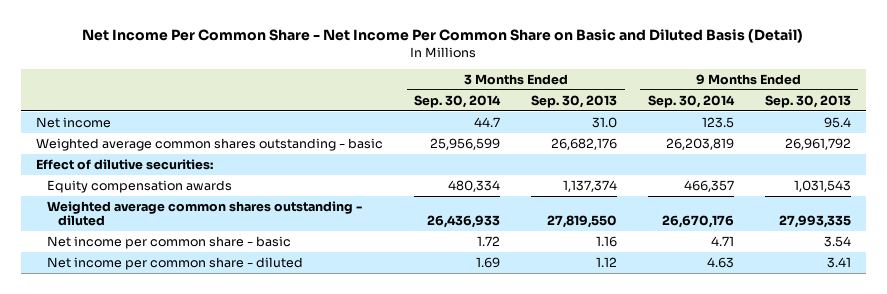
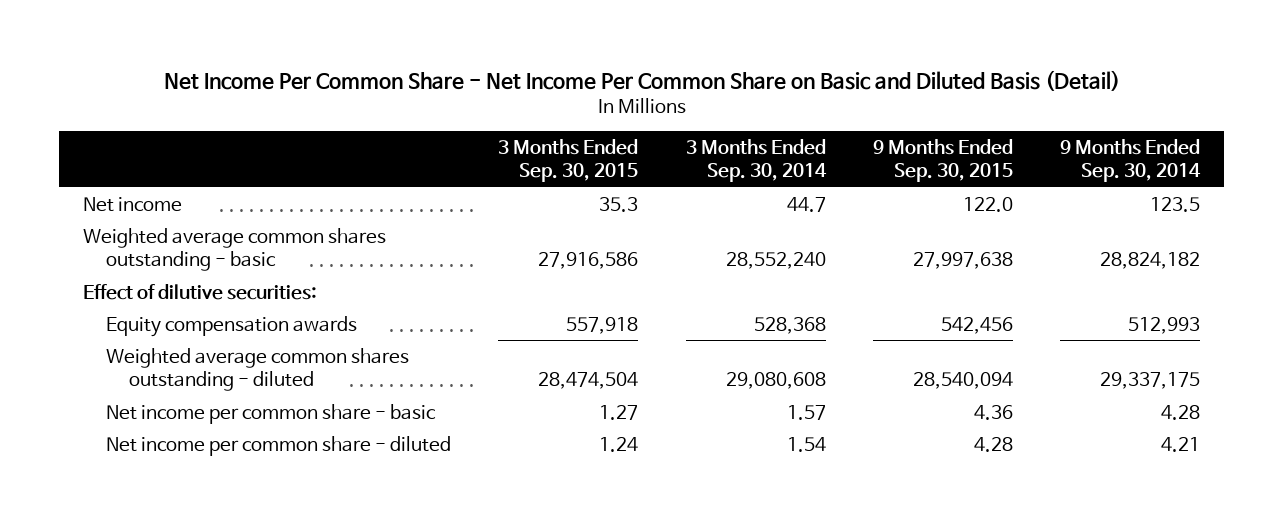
- | 3 Months Ended Sep. 30, 2014 | 3 Months Ended Sep. 30, 2013 | 9 Months Ended Sep. 30, 2014 | 9 Months Ended Sep. 30, 2013
+ | 3 Months Ended Sep. 30, 2015 | 3 Months Ended Sep. 30, 2014 | 9 Months Ended Sep. 30, 2015 | 9 Months Ended Sep. 30, 2014
- Weighted average common shares outstanding - basic | 25,956,599 | 26,682,176 | 26,203,819 | 26,961,792
+ Weighted average common shares outstanding - basic | 27,916,586 | 28,552,240 | 27,997,638 | 28,824,182
- Equity compensation awards | 480,334 | 1,137,374 | 466,357 | 1,031,543
- Weighted average common shares outstanding - diluted | 26,436,933 | 27,819,550 | 26,670,176 | 27,993,335
- Net income per common share - basic | 1.72 | 1.16 | 4.71 | 3.54
- Net income per common share - diluted | 1.69 | 1.12 | 4.63 | 3.41
+ Equity compensation awards | 557,918 | 528,368 | 542,456 | 512,993
+ Weighted average common shares outstanding - diluted | 28,474,504 | 29,080,608 | 28,540,094 | 29,337,175
+ Net income per common share - basic | 1.27 | 1.57 | 4.36 | 4.28
+ Net income per common share - diluted | 1.24 | 1.54 | 4.28 | 4.21

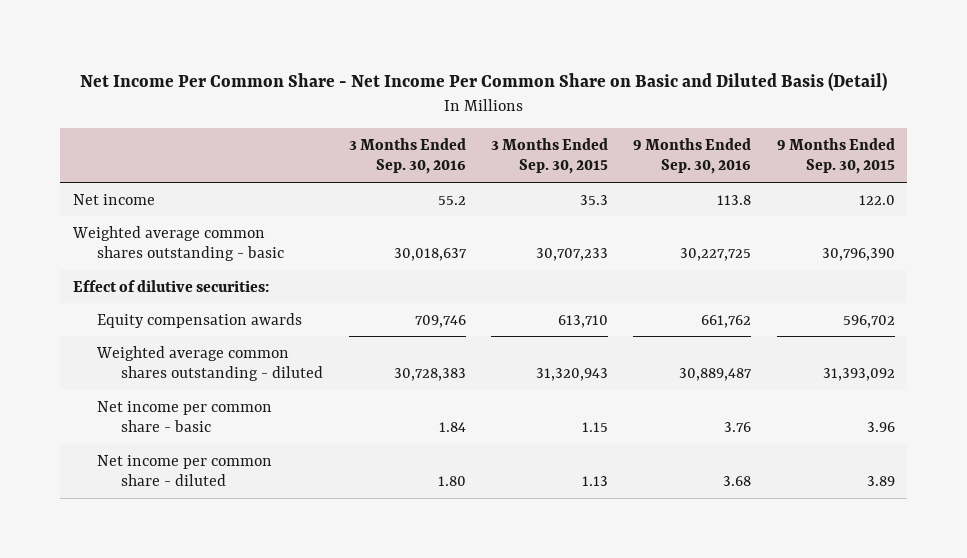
- | 3 Months Ended Sep. 30, 2015 | 3 Months Ended Sep. 30, 2014 | 9 Months Ended Sep. 30, 2015 | 9 Months Ended Sep. 30, 2014
+ | 3 Months Ended Sep. 30, 2016 | 3 Months Ended Sep. 30, 2015 | 9 Months Ended Sep. 30, 2016 | 9 Months Ended Sep. 30, 2015
- Weighted average common shares outstanding - basic | 27,916,586 | 28,552,240 | 27,997,638 | 28,824,182
+ Weighted average common shares outstanding - basic | 30,018,637 | 30,707,233 | 30,227,725 | 30,796,390
- Equity compensation awards | 557,918 | 528,368 | 542,456 | 512,993
- Weighted average common shares outstanding - diluted | 28,474,504 | 29,080,608 | 28,540,094 | 29,337,175
- Net income per common share - basic | 1.27 | 1.57 | 4.36 | 4.28
- Net income per common share - diluted | 1.24 | 1.54 | 4.28 | 4.21
+ Equity compensation awards | 709,746 | 613,710 | 661,762 | 596,702
+ Weighted average common shares outstanding - diluted | 30,728,383 | 31,320,943 | 30,889,487 | 31,393,092
+ Net income per common share - basic | 1.84 | 1.15 | 3.76 | 3.96
+ Net income per common share - diluted | 1.80 | 1.13 | 3.68 | 3.89

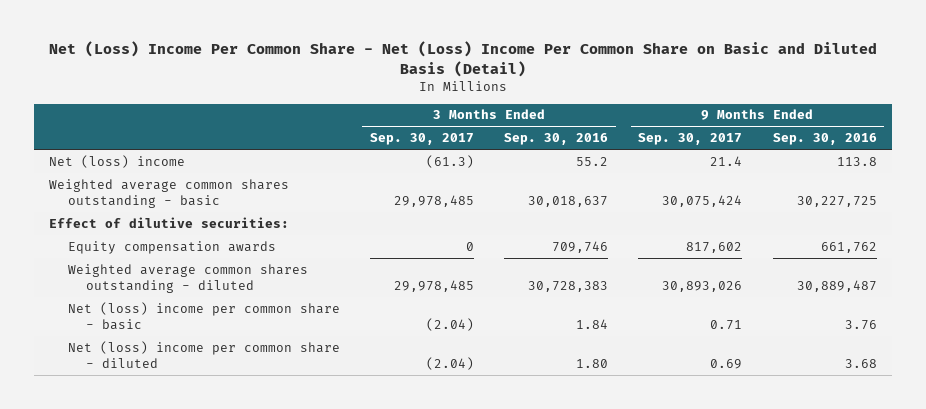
- Net Income Per Common Share - Net Income Per Common Share on Basic and Diluted Basis (Detail)
+ Net (Loss) Income Per Common Share - Net (Loss) Income Per Common Share on Basic and Diluted Basis (Detail)
- | 3 Months Ended Sep. 30, 2016 | 3 Months Ended Sep. 30, 2015 | 9 Months Ended Sep. 30, 2016 | 9 Months Ended Sep. 30, 2015
+ | 3 Months Ended Sep. 30, 2017 | 3 Months Ended Sep. 30, 2016 | 9 Months Ended Sep. 30, 2017 | 9 Months Ended Sep. 30, 2016
- Net income | 55.2 | 35.3 | 113.8 | 122.0
+ Net (loss) income | (61.3) | 55.2 | 21.4 | 113.8
- Net income per common share - basic | 1.84 | 1.15 | 3.76 | 3.96
- Net income per common share - diluted | 1.80 | 1.13 | 3.68 | 3.89
+ Net (loss) income per common share - basic | (2.04) | 1.84 | 0.71 | 3.76
+ Net (loss) income per common share - diluted | (2.04) | 1.80 | 0.69 | 3.68

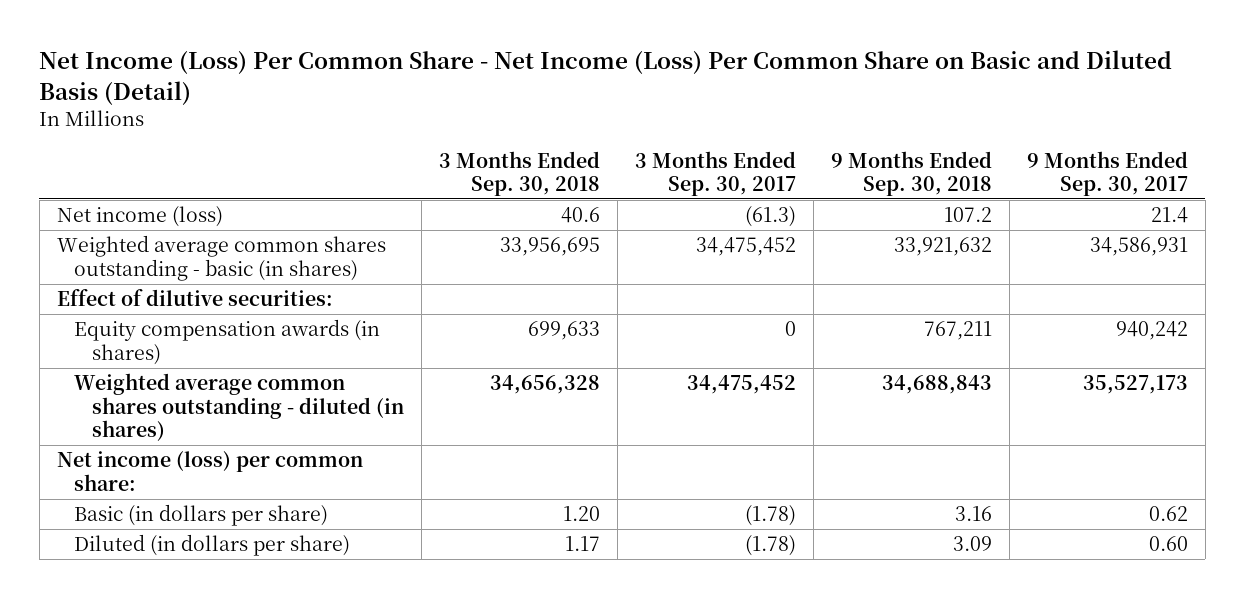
- Net (Loss) Income Per Common Share - Net (Loss) Income Per Common Share on Basic and Diluted Basis (Detail)
+ Net Income (Loss) Per Common Share - Net Income (Loss) Per Common Share on Basic and Diluted Basis (Detail)
- | 3 Months Ended Sep. 30, 2017 | 3 Months Ended Sep. 30, 2016 | 9 Months Ended Sep. 30, 2017 | 9 Months Ended Sep. 30, 2016
+ | 3 Months Ended Sep. 30, 2018 | 3 Months Ended Sep. 30, 2017 | 9 Months Ended Sep. 30, 2018 | 9 Months Ended Sep. 30, 2017
- Net (loss) income | (61.3) | 55.2 | 21.4 | 113.8
- Weighted average common shares outstanding - basic | 29,978,485 | 30,018,637 | 30,075,424 | 30,227,725
+ Net income (loss) | 40.6 | (61.3) | 107.2 | 21.4
+ Weighted average common shares outstanding - basic (in shares) | 33,956,695 | 34,475,452 | 33,921,632 | 34,586,931
- Equity compensation awards | 0 | 709,746 | 817,602 | 661,762
- Weighted average common shares outstanding - diluted | 29,978,485 | 30,728,383 | 30,893,026 | 30,889,487
- Net (loss) income per common share - basic | (2.04) | 1.84 | 0.71 | 3.76
- Net (loss) income per common share - diluted | (2.04) | 1.80 | 0.69 | 3.68
+ Equity compensation awards (in shares) | 699,633 | 0 | 767,211 | 940,242
+ Weighted average common shares outstanding - diluted (in shares) | 34,656,328 | 34,475,452 | 34,688,843 | 35,527,173
+ Net income (loss) per common share:
+ Basic (in dollars per share) | 1.20 | (1.78) | 3.16 | 0.62
+ Diluted (in dollars per share) | 1.17 | (1.78) | 3.09 | 0.60

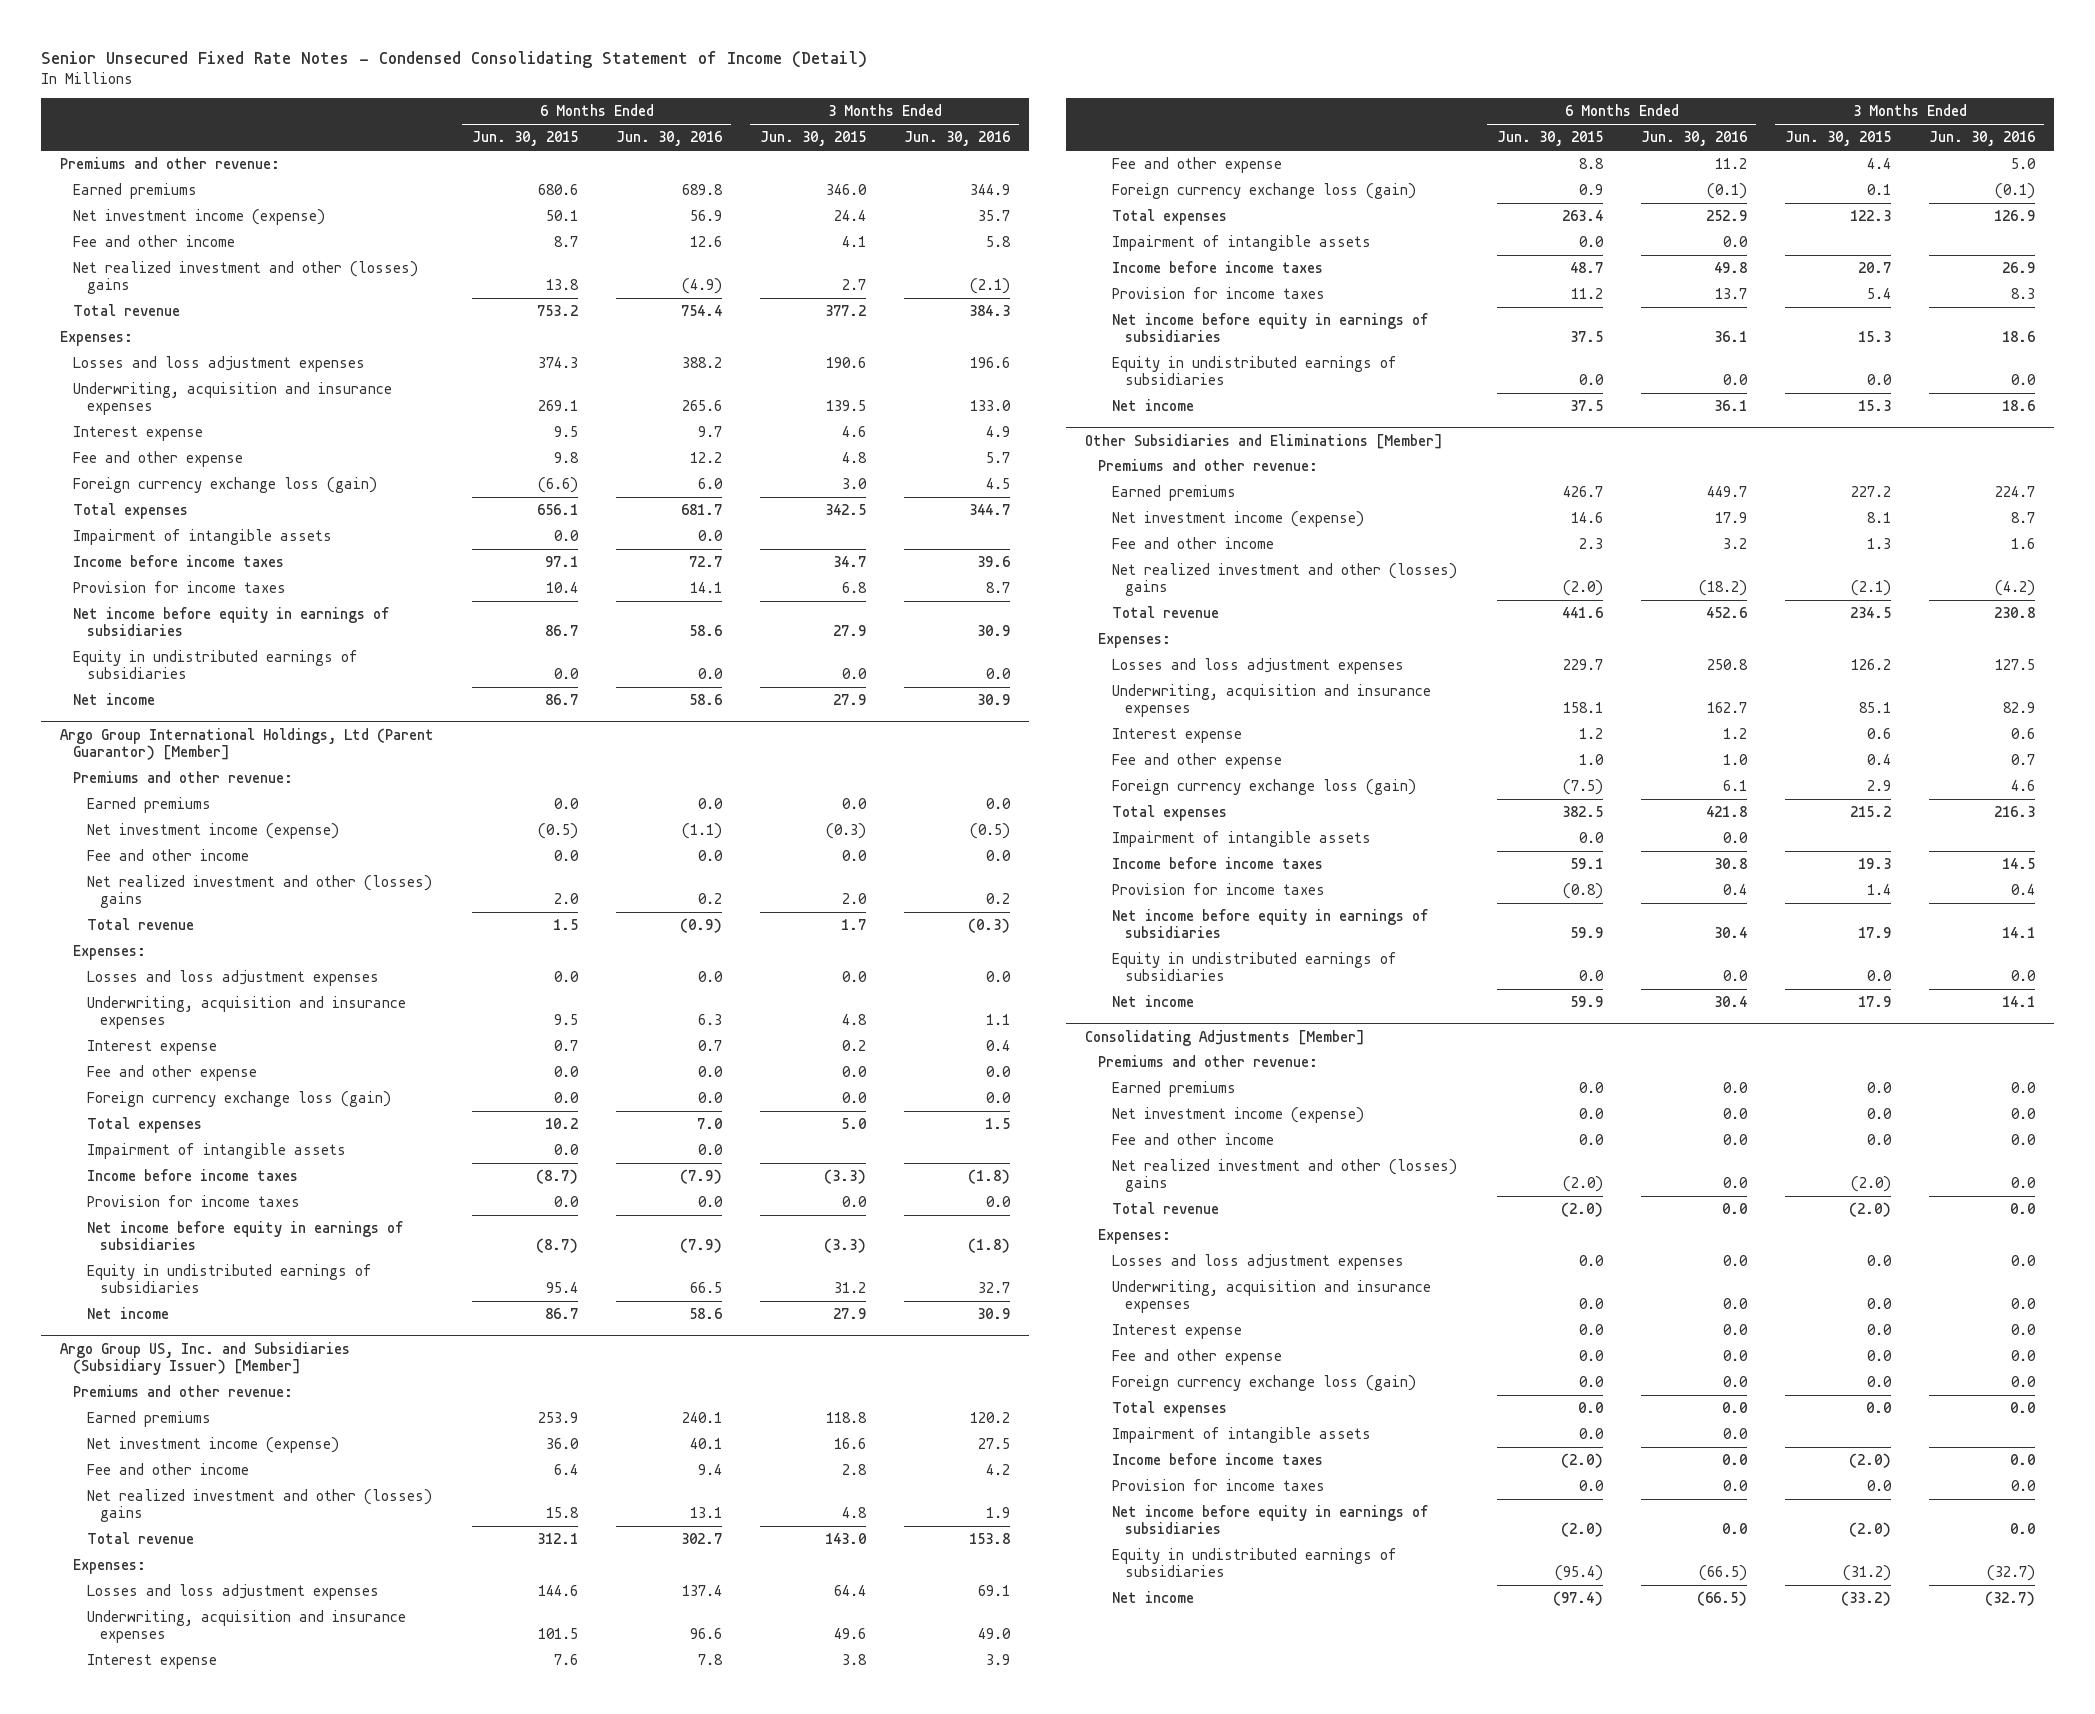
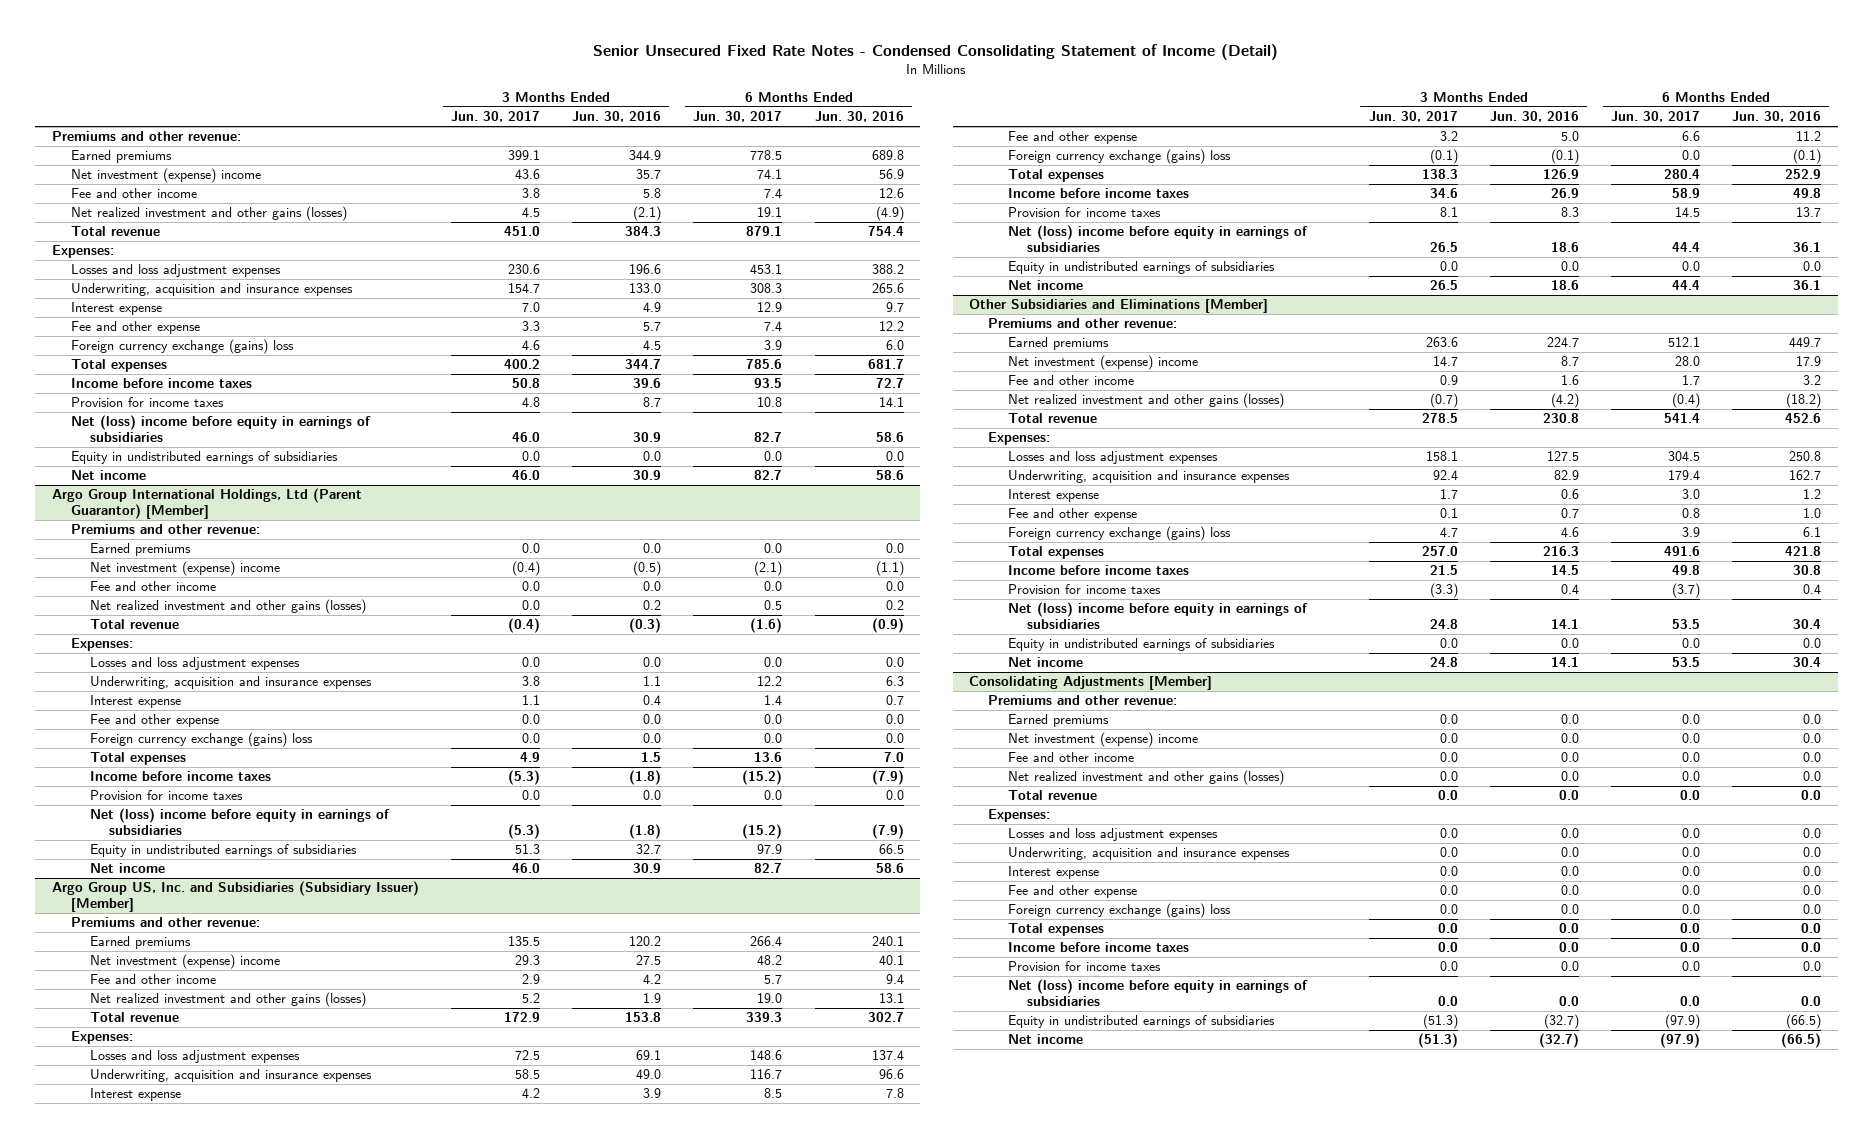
- | 6 Months Ended Jun. 30, 2015 | 6 Months Ended Jun. 30, 2016 | 3 Months Ended Jun. 30, 2015 | 3 Months Ended Jun. 30, 2016
+ | 3 Months Ended Jun. 30, 2017 | 3 Months Ended Jun. 30, 2016 | 6 Months Ended Jun. 30, 2017 | 6 Months Ended Jun. 30, 2016
- Net investment income (expense) | 50.1 | 56.9 | 24.4 | 35.7
+ Net investment (expense) income | 43.6 | 35.7 | 74.1 | 56.9
- Net realized investment and other (losses) gains | 13.8 | (4.9) | 2.7 | (2.1)
+ Net realized investment and other gains (losses) | 4.5 | (2.1) | 19.1 | (4.9)
- Foreign currency exchange loss (gain) | (6.6) | 6.0 | 3.0 | 4.5
+ Foreign currency exchange (gains) loss | 4.6 | 4.5 | 3.9 | 6.0
- Impairment of intangible assets | 0.0 | 0.0 | |
- Net income before equity in earnings of subsidiaries | 86.7 | 58.6 | 27.9 | 30.9
+ Net (loss) income before equity in earnings of subsidiaries | 46.0 | 30.9 | 82.7 | 58.6
@ Argo Group International Holdings, Ltd (Parent Guarantor) [Member]
- Net investment income (expense) | (0.5) | (1.1) | (0.3) | (0.5)
+ Net investment (expense) income | (0.4) | (0.5) | (2.1) | (1.1)
- Net realized investment and other (losses) gains | 2.0 | 0.2 | 2.0 | 0.2
+ Net realized investment and other gains (losses) | 0.0 | 0.2 | 0.5 | 0.2
- Foreign currency exchange loss (gain) | 0.0 | 0.0 | 0.0 | 0.0
+ Foreign currency exchange (gains) loss | 0.0 | 0.0 | 0.0 | 0.0
- Impairment of intangible assets | 0.0 | 0.0 | |
- Net income before equity in earnings of subsidiaries | (8.7) | (7.9) | (3.3) | (1.8)
+ Net (loss) income before equity in earnings of subsidiaries | (5.3) | (1.8) | (15.2) | (7.9)
@ Argo Group US, Inc. and Subsidiaries (Subsidiary Issuer) [Member]
- Net investment income (expense) | 36.0 | 40.1 | 16.6 | 27.5
+ Net investment (expense) income | 29.3 | 27.5 | 48.2 | 40.1
- Net realized investment and other (losses) gains | 15.8 | 13.1 | 4.8 | 1.9
+ Net realized investment and other gains (losses) | 5.2 | 1.9 | 19.0 | 13.1
- Foreign currency exchange loss (gain) | 0.9 | (0.1) | 0.1 | (0.1)
+ Foreign currency exchange (gains) loss | (0.1) | (0.1) | 0.0 | (0.1)
- Impairment of intangible assets | 0.0 | 0.0 | |
- Net income before equity in earnings of subsidiaries | 37.5 | 36.1 | 15.3 | 18.6
+ Net (loss) income before equity in earnings of subsidiaries | 26.5 | 18.6 | 44.4 | 36.1
@ Other Subsidiaries and Eliminations [Member]
- Net investment income (expense) | 14.6 | 17.9 | 8.1 | 8.7
+ Net investment (expense) income | 14.7 | 8.7 | 28.0 | 17.9
- Net realized investment and other (losses) gains | (2.0) | (18.2) | (2.1) | (4.2)
+ Net realized investment and other gains (losses) | (0.7) | (4.2) | (0.4) | (18.2)
- Foreign currency exchange loss (gain) | (7.5) | 6.1 | 2.9 | 4.6
+ Foreign currency exchange (gains) loss | 4.7 | 4.6 | 3.9 | 6.1
- Impairment of intangible assets | 0.0 | 0.0 | |
- Net income before equity in earnings of subsidiaries | 59.9 | 30.4 | 17.9 | 14.1
+ Net (loss) income before equity in earnings of subsidiaries | 24.8 | 14.1 | 53.5 | 30.4
@ Consolidating Adjustments [Member]
- Net investment income (expense) | 0.0 | 0.0 | 0.0 | 0.0
+ Net investment (expense) income | 0.0 | 0.0 | 0.0 | 0.0
- Net realized investment and other (losses) gains | (2.0) | 0.0 | (2.0) | 0.0
+ Net realized investment and other gains (losses) | 0.0 | 0.0 | 0.0 | 0.0
- Foreign currency exchange loss (gain) | 0.0 | 0.0 | 0.0 | 0.0
+ Foreign currency exchange (gains) loss | 0.0 | 0.0 | 0.0 | 0.0
- Impairment of intangible assets | 0.0 | 0.0 | |
- Net income before equity in earnings of subsidiaries | (2.0) | 0.0 | (2.0) | 0.0
+ Net (loss) income before equity in earnings of subsidiaries | 0.0 | 0.0 | 0.0 | 0.0

